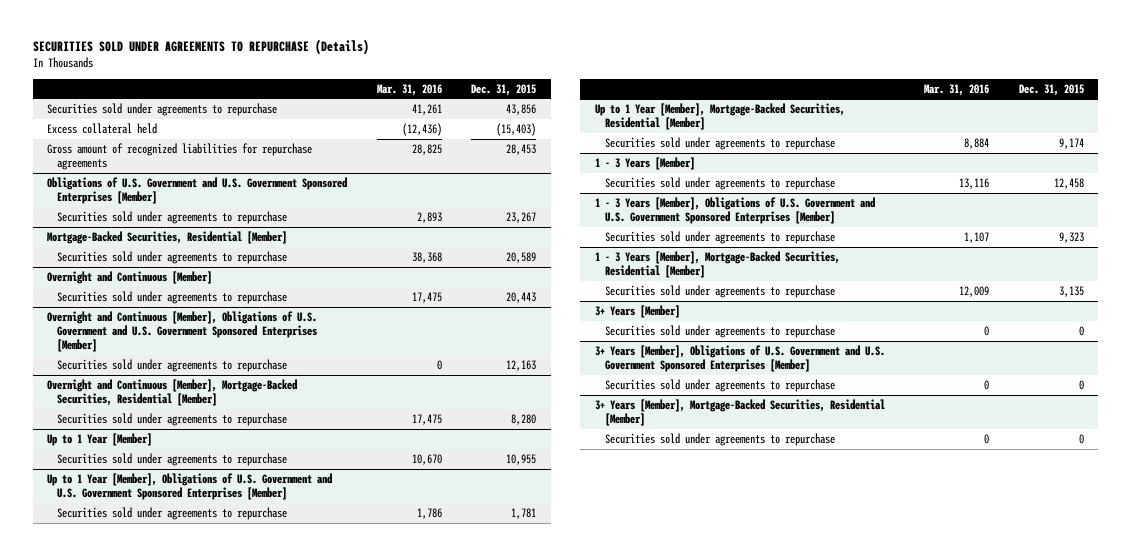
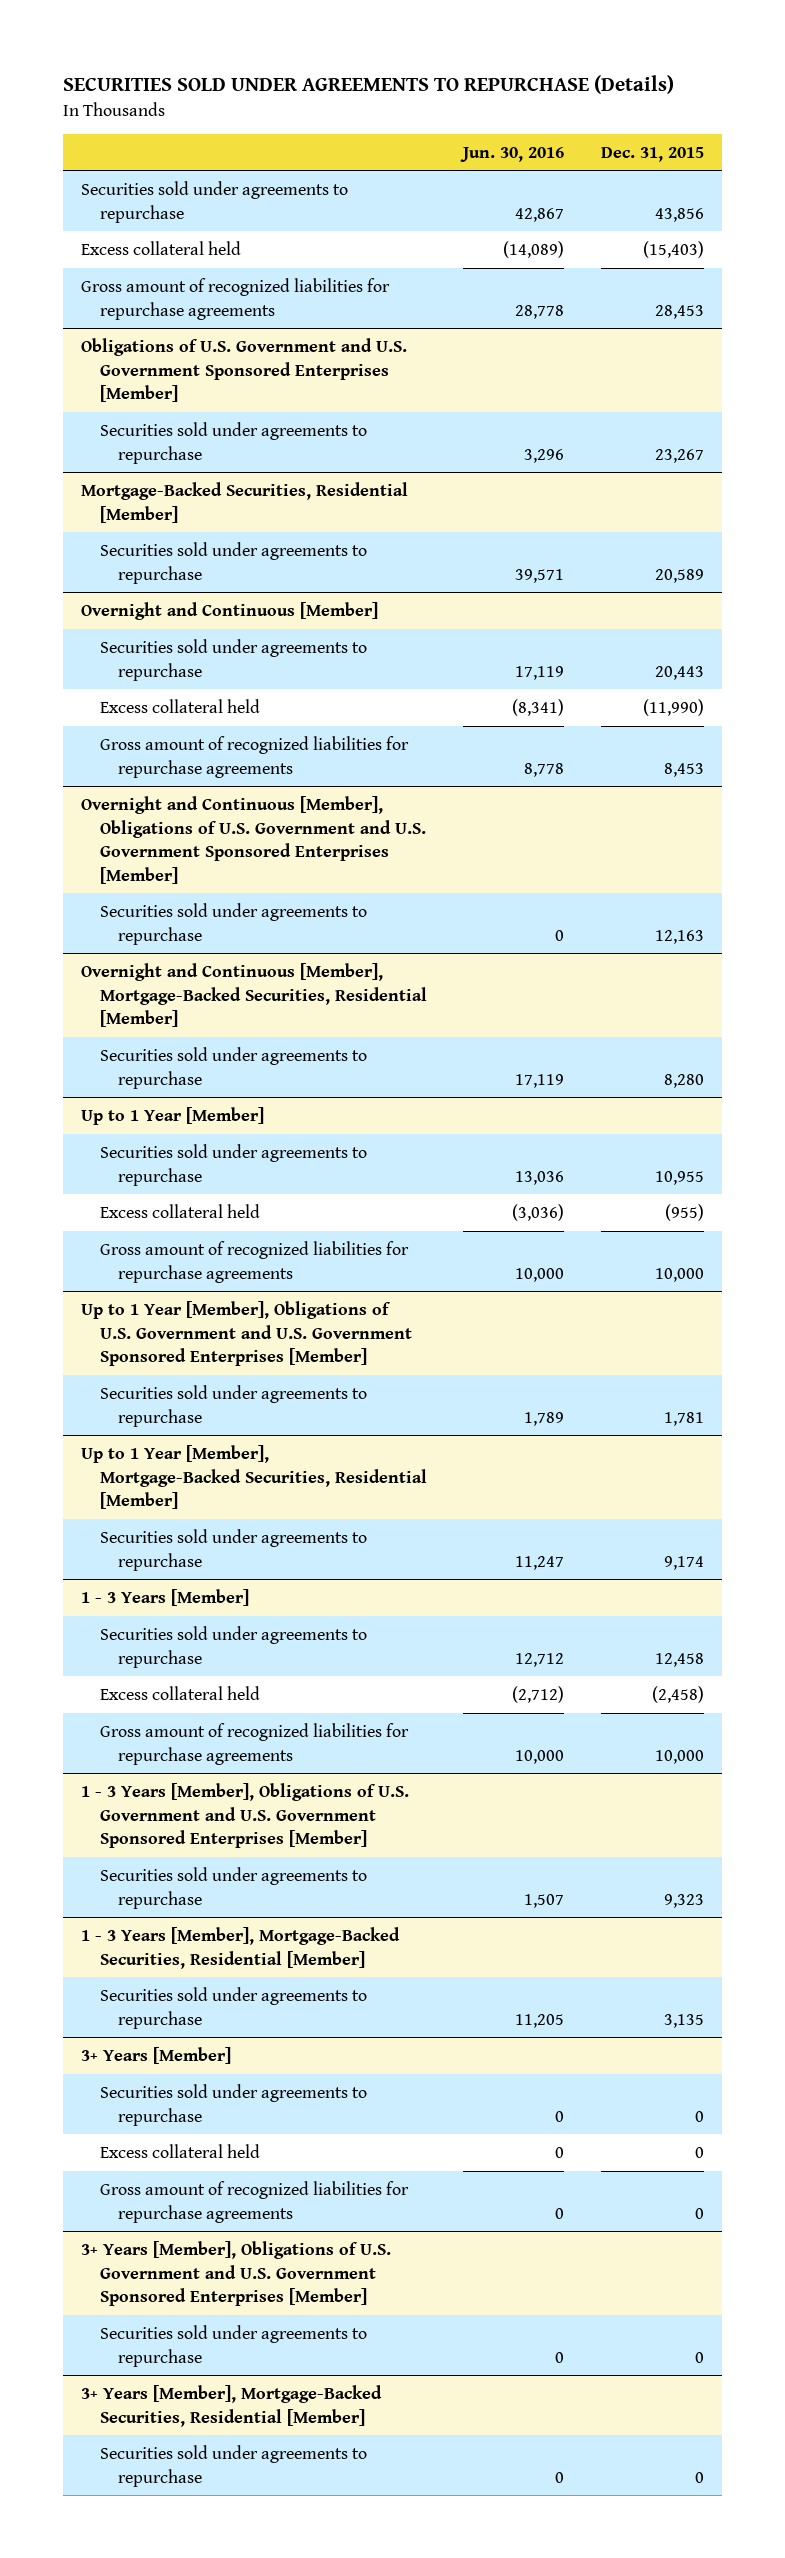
- | Mar. 31, 2016 | Dec. 31, 2015
+ | Jun. 30, 2016 | Dec. 31, 2015
@ Overnight and Continuous [Member]
+ Excess collateral held | (8,341) | (11,990)
+ Gross amount of recognized liabilities for repurchase agreements | 8,778 | 8,453
@ Up to 1 Year [Member]
+ Excess collateral held | (3,036) | (955)
+ Gross amount of recognized liabilities for repurchase agreements | 10,000 | 10,000
@ 1 - 3 Years [Member]
+ Excess collateral held | (2,712) | (2,458)
+ Gross amount of recognized liabilities for repurchase agreements | 10,000 | 10,000
@ 3+ Years [Member]
+ Excess collateral held | 0 | 0
+ Gross amount of recognized liabilities for repurchase agreements | 0 | 0

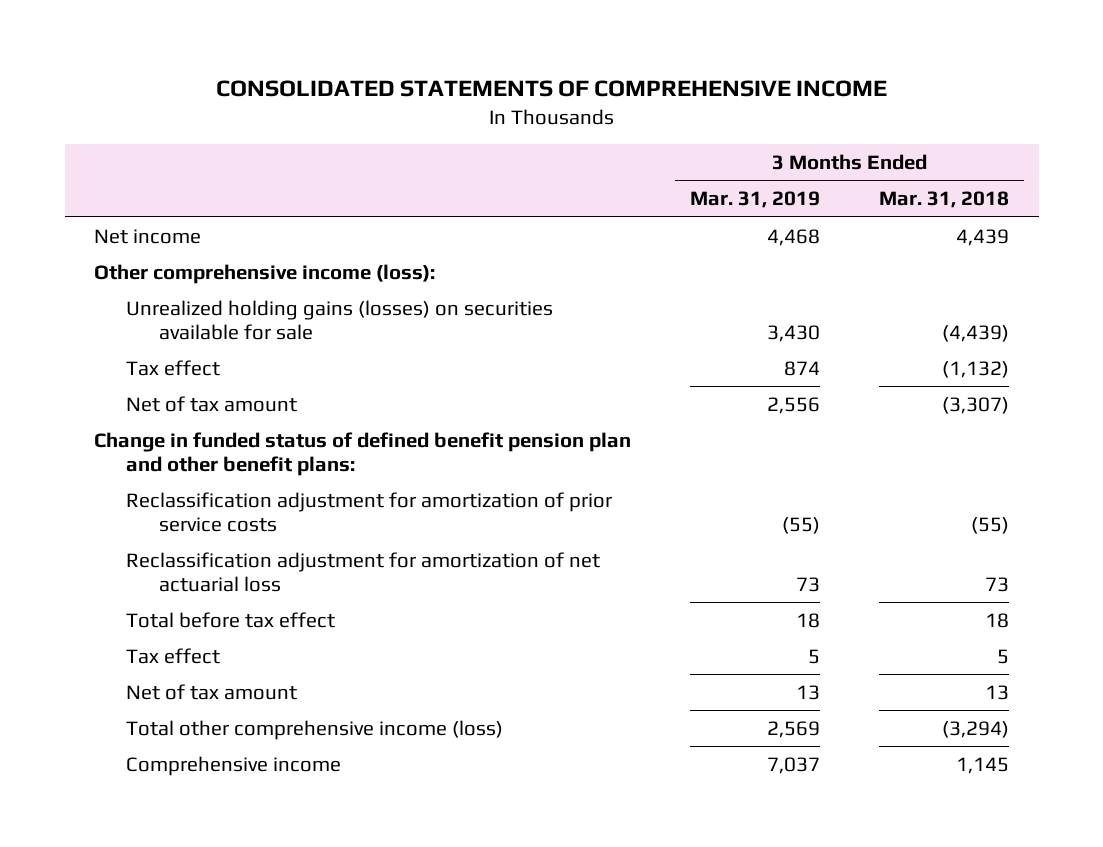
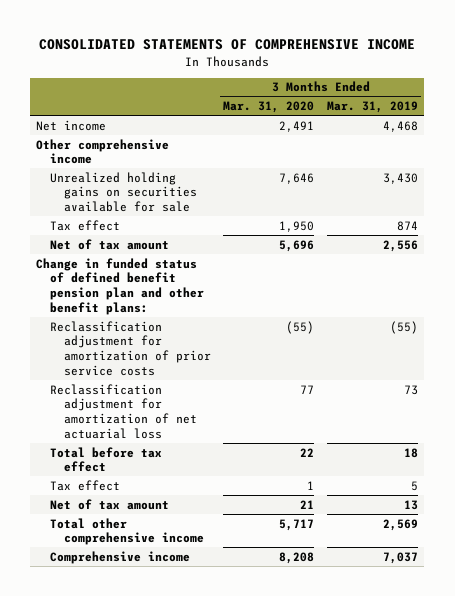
- | 3 Months Ended Mar. 31, 2019 | 3 Months Ended Mar. 31, 2018
+ | 3 Months Ended Mar. 31, 2020 | 3 Months Ended Mar. 31, 2019
- Other comprehensive income (loss):
- Unrealized holding gains (losses) on securities available for sale | 3,430 | (4,439)
+ Other comprehensive income
+ Unrealized holding gains on securities available for sale | 7,646 | 3,430
- Total other comprehensive income (loss) | 2,569 | (3,294)
+ Total other comprehensive income | 5,717 | 2,569

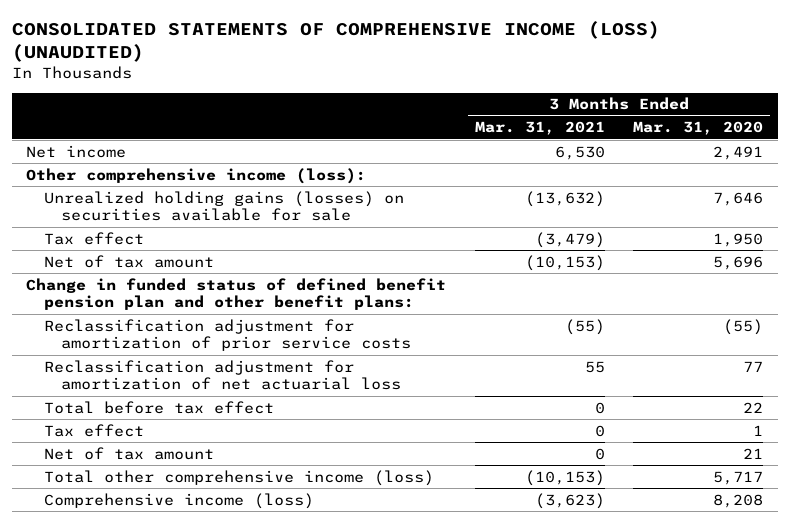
- CONSOLIDATED STATEMENTS OF COMPREHENSIVE INCOME
+ CONSOLIDATED STATEMENTS OF COMPREHENSIVE INCOME (LOSS) (UNAUDITED)
- | 3 Months Ended Mar. 31, 2020 | 3 Months Ended Mar. 31, 2019
+ | 3 Months Ended Mar. 31, 2021 | 3 Months Ended Mar. 31, 2020
- Other comprehensive income
- Unrealized holding gains on securities available for sale | 7,646 | 3,430
+ Other comprehensive income (loss):
+ Unrealized holding gains (losses) on securities available for sale | (13,632) | 7,646
- Total other comprehensive income | 5,717 | 2,569
- Comprehensive income | 8,208 | 7,037
+ Total other comprehensive income (loss) | (10,153) | 5,717
+ Comprehensive income (loss) | (3,623) | 8,208

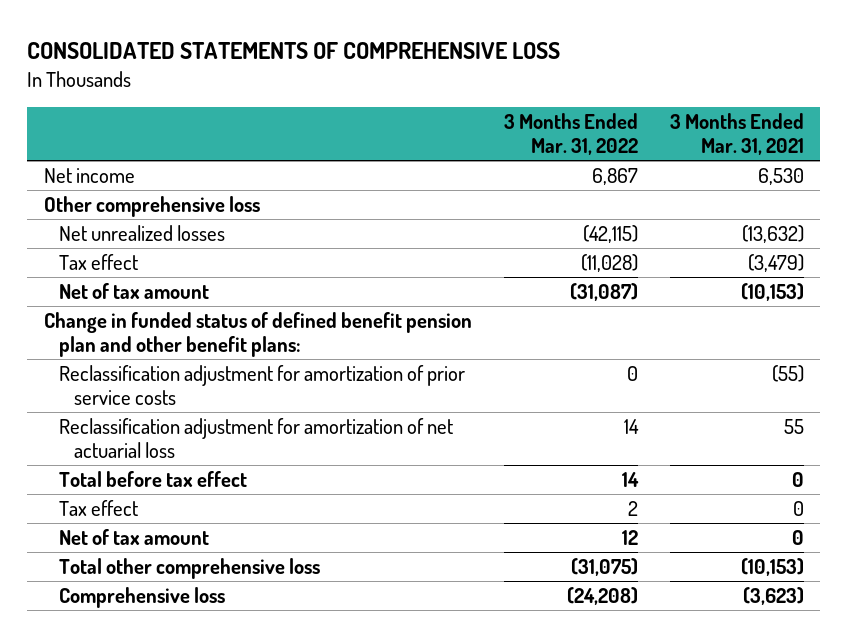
- CONSOLIDATED STATEMENTS OF COMPREHENSIVE INCOME (LOSS) (UNAUDITED)
+ CONSOLIDATED STATEMENTS OF COMPREHENSIVE LOSS
- | 3 Months Ended Mar. 31, 2021 | 3 Months Ended Mar. 31, 2020
+ | 3 Months Ended Mar. 31, 2022 | 3 Months Ended Mar. 31, 2021
- Other comprehensive income (loss):
- Unrealized holding gains (losses) on securities available for sale | (13,632) | 7,646
+ Other comprehensive loss
+ Net unrealized losses | (42,115) | (13,632)
- Total other comprehensive income (loss) | (10,153) | 5,717
- Comprehensive income (loss) | (3,623) | 8,208
+ Total other comprehensive loss | (31,075) | (10,153)
+ Comprehensive loss | (24,208) | (3,623)

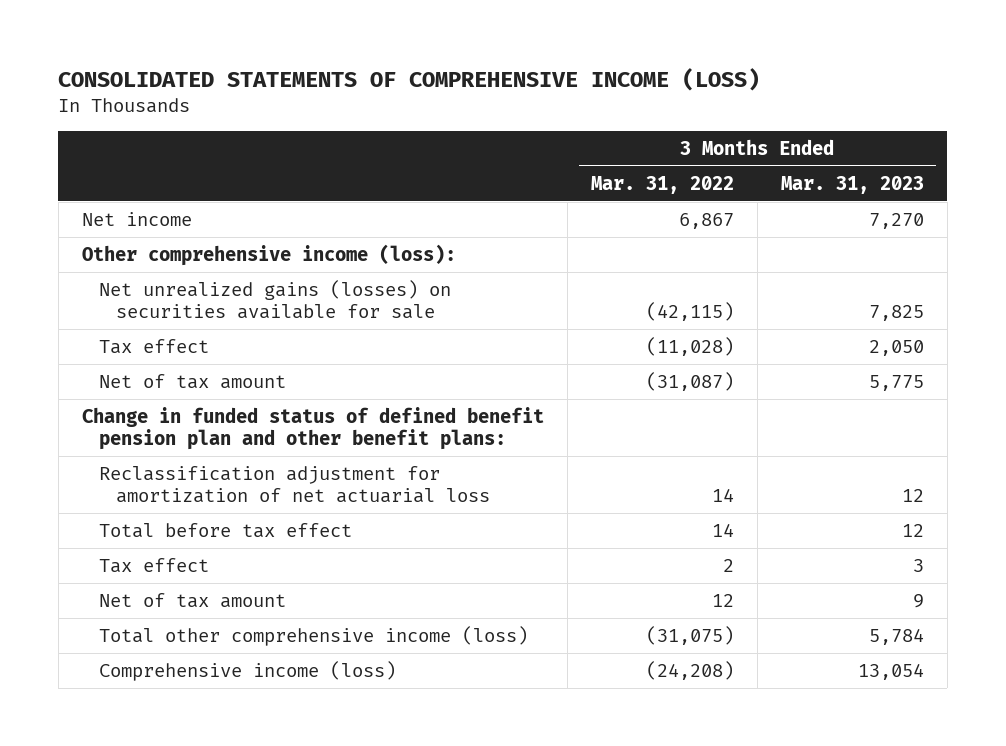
- CONSOLIDATED STATEMENTS OF COMPREHENSIVE LOSS
+ CONSOLIDATED STATEMENTS OF COMPREHENSIVE INCOME (LOSS)
- | 3 Months Ended Mar. 31, 2022 | 3 Months Ended Mar. 31, 2021
+ | 3 Months Ended Mar. 31, 2022 | 3 Months Ended Mar. 31, 2023
- Other comprehensive loss
- Net unrealized losses | (42,115) | (13,632)
+ Other comprehensive income (loss):
+ Net unrealized gains (losses) on securities available for sale | (42,115) | 7,825
- Reclassification adjustment for amortization of prior service costs | 0 | (55)
- Total other comprehensive loss | (31,075) | (10,153)
- Comprehensive loss | (24,208) | (3,623)
+ Total other comprehensive income (loss) | (31,075) | 5,784
+ Comprehensive income (loss) | (24,208) | 13,054

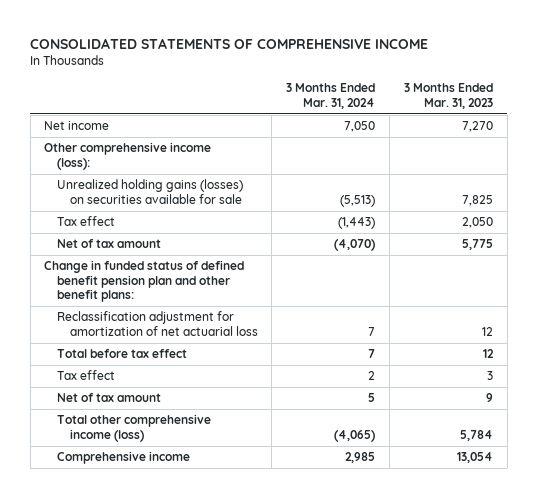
- CONSOLIDATED STATEMENTS OF COMPREHENSIVE INCOME (LOSS)
+ CONSOLIDATED STATEMENTS OF COMPREHENSIVE INCOME
- | 3 Months Ended Mar. 31, 2022 | 3 Months Ended Mar. 31, 2023
+ | 3 Months Ended Mar. 31, 2024 | 3 Months Ended Mar. 31, 2023
- Net unrealized gains (losses) on securities available for sale | (42,115) | 7,825
+ Unrealized holding gains (losses) on securities available for sale | (5,513) | 7,825
- Comprehensive income (loss) | (24,208) | 13,054
+ Comprehensive income | 2,985 | 13,054

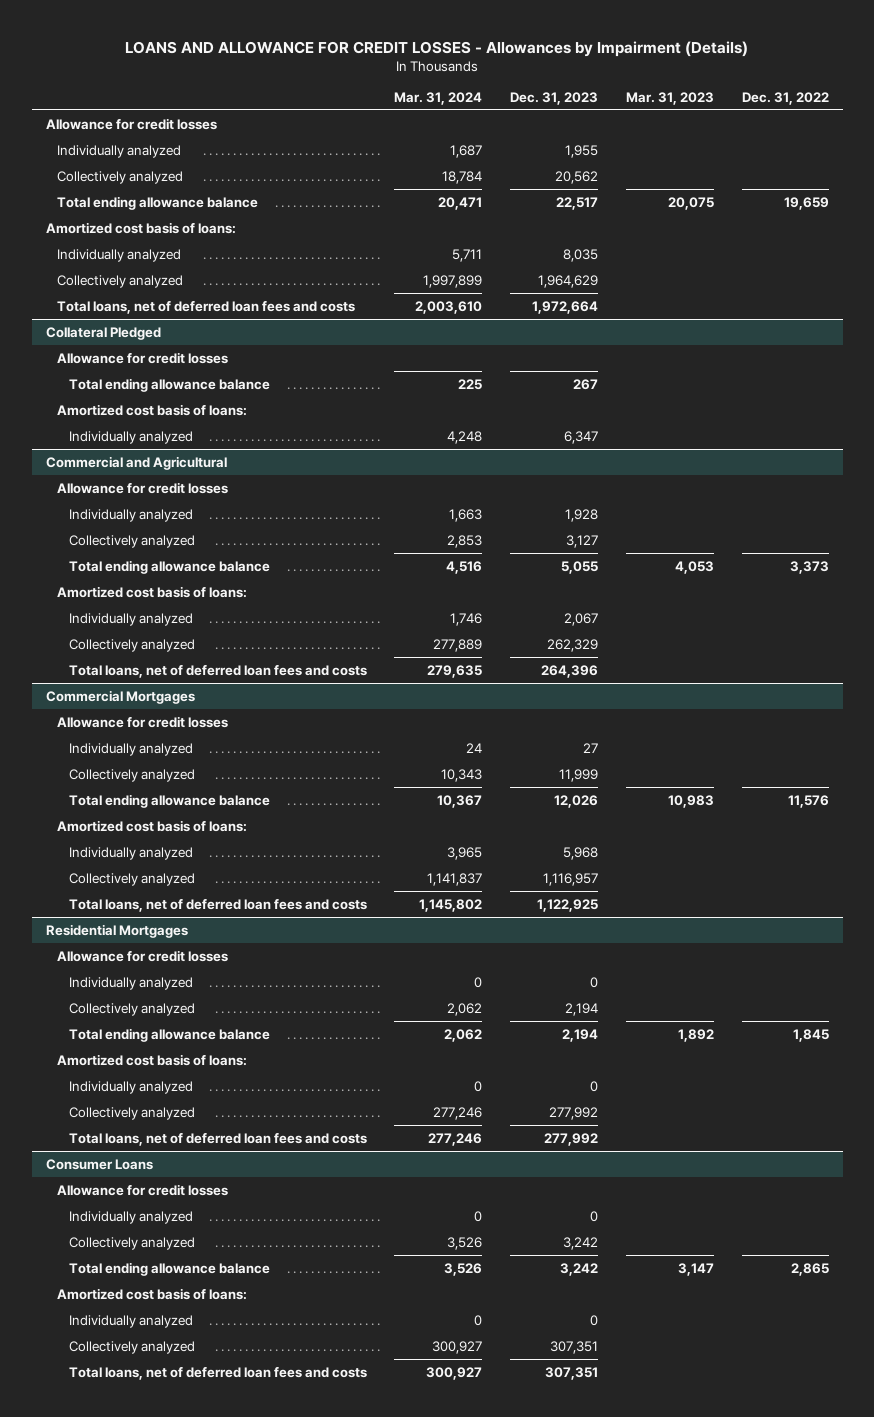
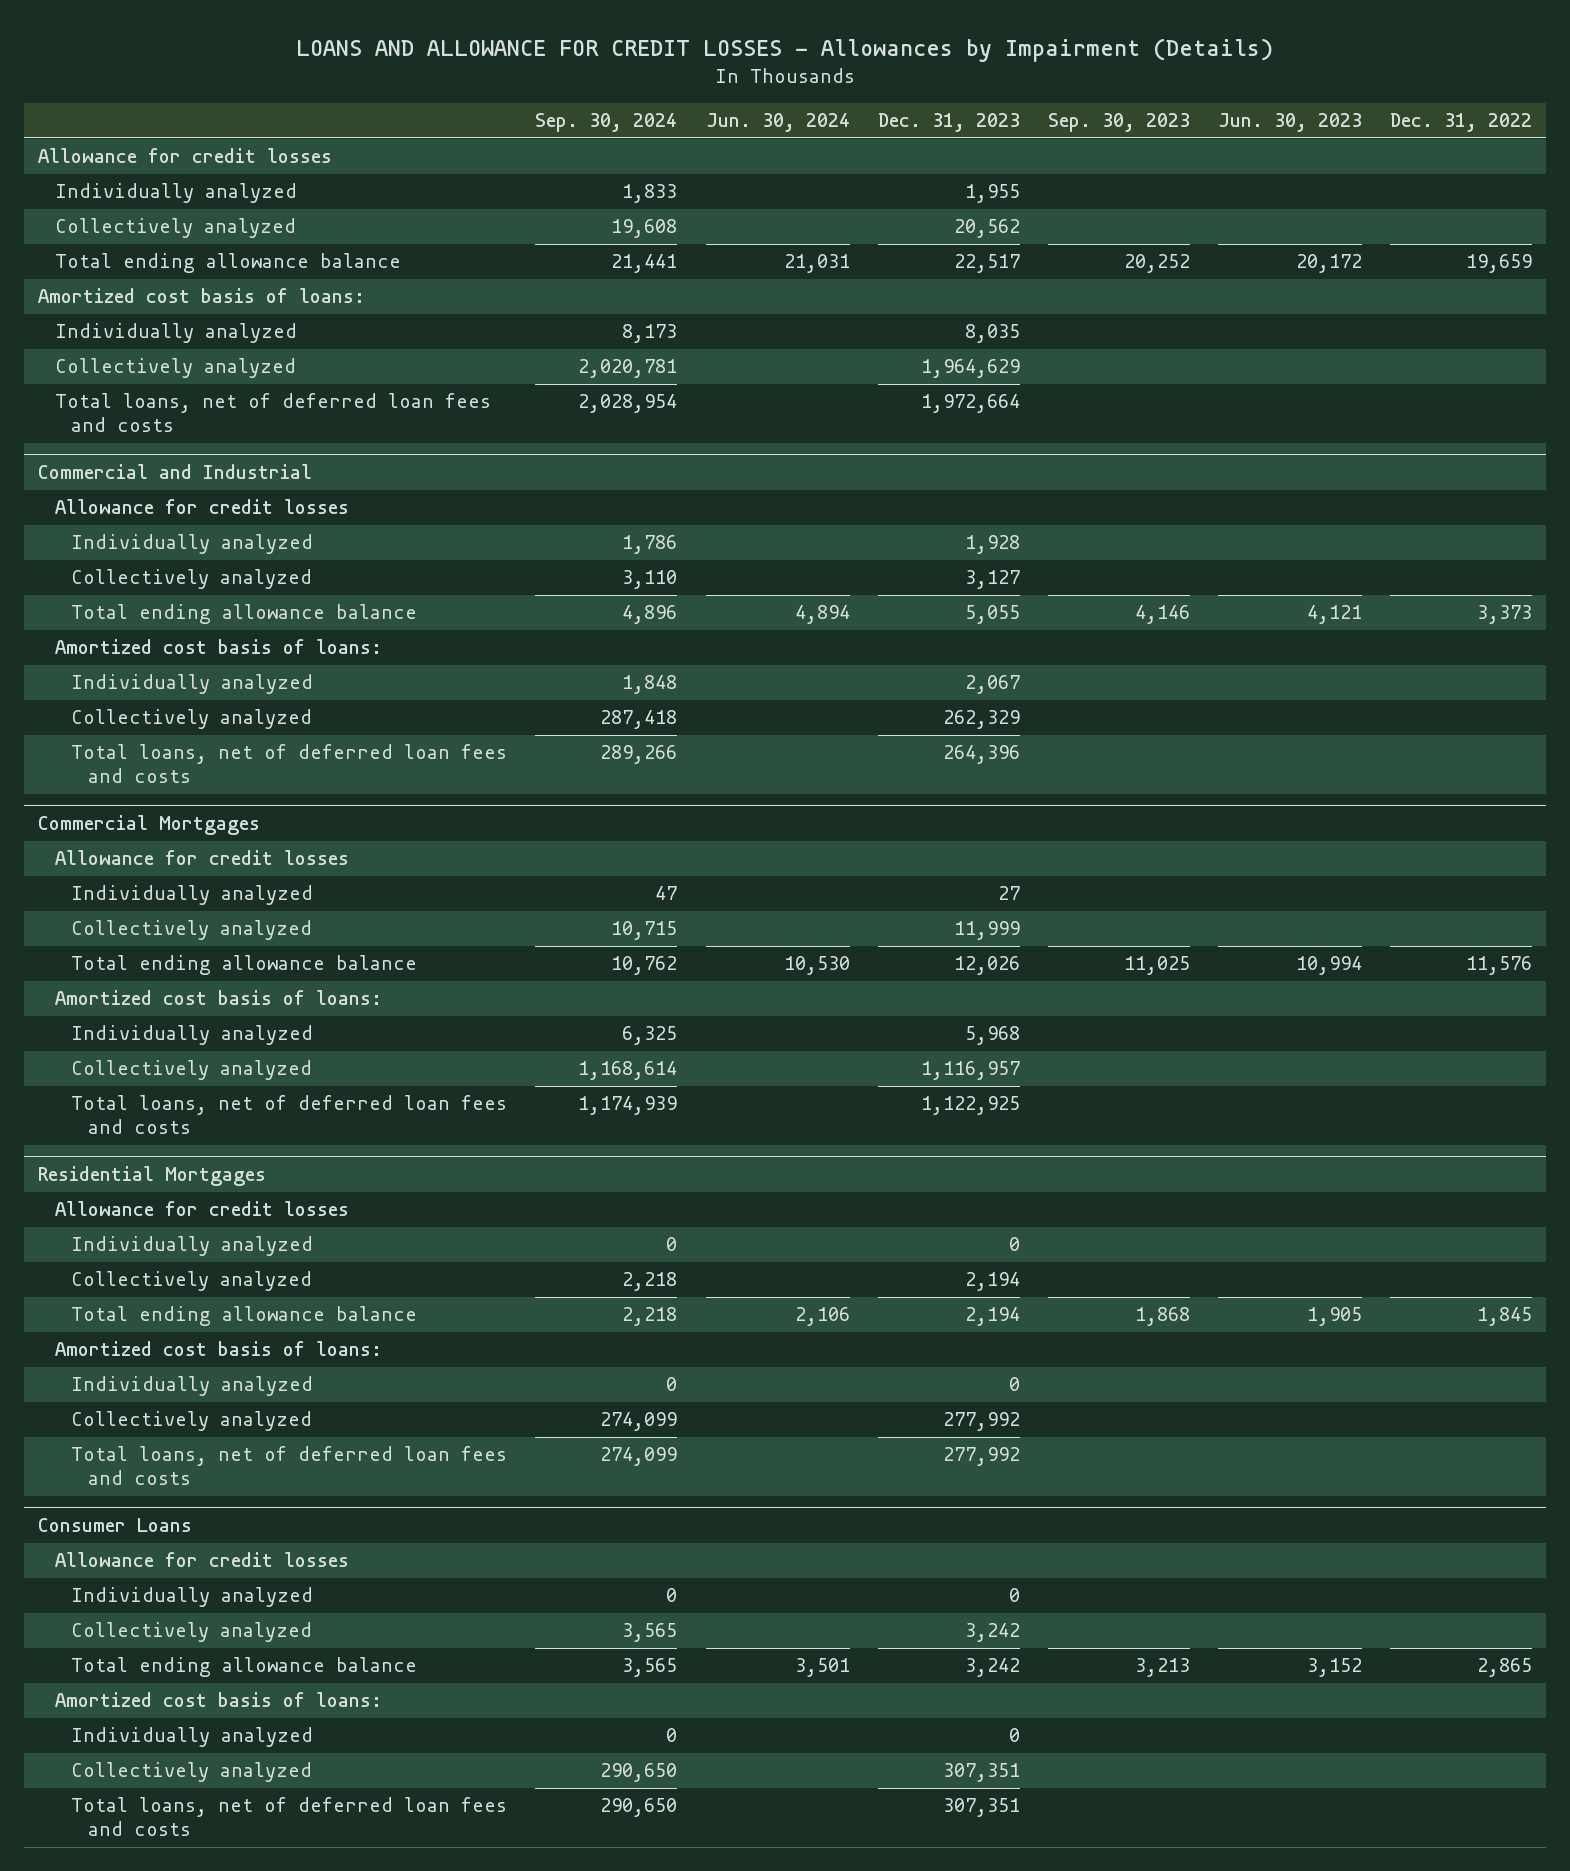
- | Mar. 31, 2024 | Dec. 31, 2023 | Mar. 31, 2023 | Dec. 31, 2022
+ | Sep. 30, 2024 | Jun. 30, 2024 | Dec. 31, 2023 | Sep. 30, 2023 | Jun. 30, 2023 | Dec. 31, 2022
- Collateral Pledged
- Allowance for credit losses
- Total ending allowance balance | 225 | 267 | |
- Amortized cost basis of loans:
- Individually analyzed | 4,248 | 6,347 | |
- Commercial and Agricultural
+ Commercial and Industrial

